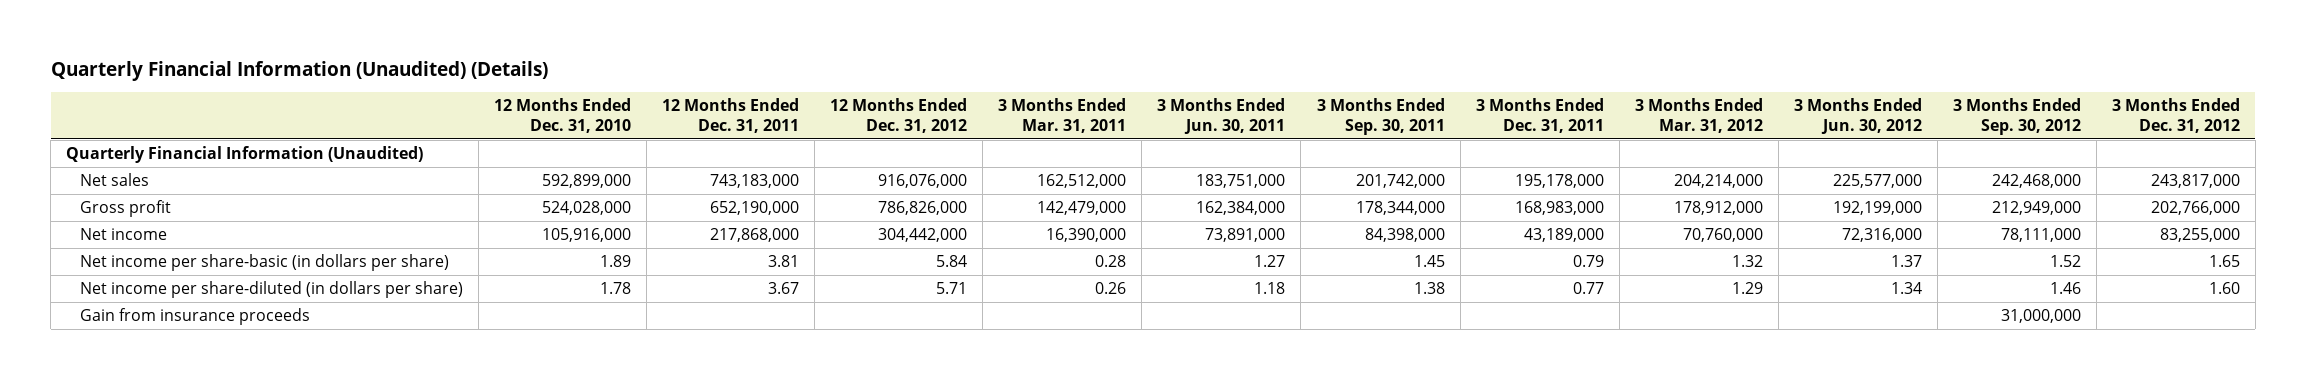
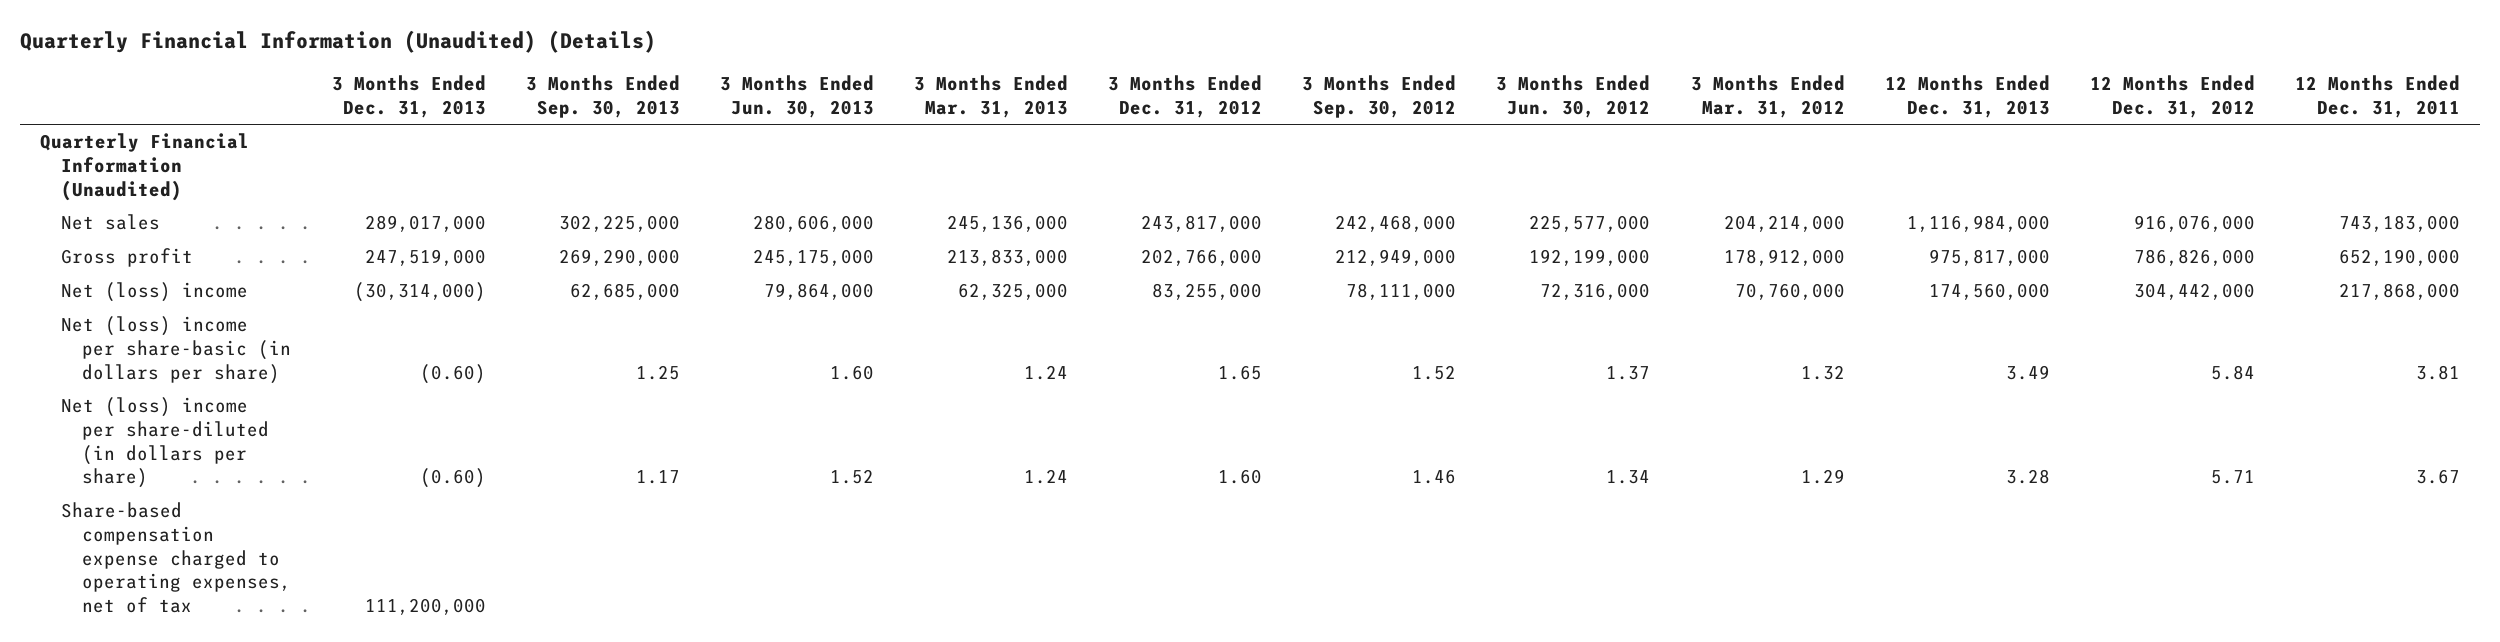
- | 12 Months Ended Dec. 31, 2010 | 12 Months Ended Dec. 31, 2011 | 12 Months Ended Dec. 31, 2012 | 3 Months Ended Mar. 31, 2011 | 3 Months Ended Jun. 30, 2011 | 3 Months Ended Sep. 30, 2011 | 3 Months Ended Dec. 31, 2011 | 3 Months Ended Mar. 31, 2012 | 3 Months Ended Jun. 30, 2012 | 3 Months Ended Sep. 30, 2012 | 3 Months Ended Dec. 31, 2012
+ | 3 Months Ended Dec. 31, 2013 | 3 Months Ended Sep. 30, 2013 | 3 Months Ended Jun. 30, 2013 | 3 Months Ended Mar. 31, 2013 | 3 Months Ended Dec. 31, 2012 | 3 Months Ended Sep. 30, 2012 | 3 Months Ended Jun. 30, 2012 | 3 Months Ended Mar. 31, 2012 | 12 Months Ended Dec. 31, 2013 | 12 Months Ended Dec. 31, 2012 | 12 Months Ended Dec. 31, 2011
- Net income | 105,916,000 | 217,868,000 | 304,442,000 | 16,390,000 | 73,891,000 | 84,398,000 | 43,189,000 | 70,760,000 | 72,316,000 | 78,111,000 | 83,255,000
- Net income per share-basic (in dollars per share) | 1.89 | 3.81 | 5.84 | 0.28 | 1.27 | 1.45 | 0.79 | 1.32 | 1.37 | 1.52 | 1.65
- Net income per share-diluted (in dollars per share) | 1.78 | 3.67 | 5.71 | 0.26 | 1.18 | 1.38 | 0.77 | 1.29 | 1.34 | 1.46 | 1.60
- Gain from insurance proceeds | | | | | | | | | | 31,000,000 |
+ Net (loss) income | (30,314,000) | 62,685,000 | 79,864,000 | 62,325,000 | 83,255,000 | 78,111,000 | 72,316,000 | 70,760,000 | 174,560,000 | 304,442,000 | 217,868,000
+ Net (loss) income per share-basic (in dollars per share) | (0.60) | 1.25 | 1.60 | 1.24 | 1.65 | 1.52 | 1.37 | 1.32 | 3.49 | 5.84 | 3.81
+ Net (loss) income per share-diluted (in dollars per share) | (0.60) | 1.17 | 1.52 | 1.24 | 1.60 | 1.46 | 1.34 | 1.29 | 3.28 | 5.71 | 3.67
+ Share-based compensation expense charged to operating expenses, net of tax | 111,200,000 | | | | | | | | | |

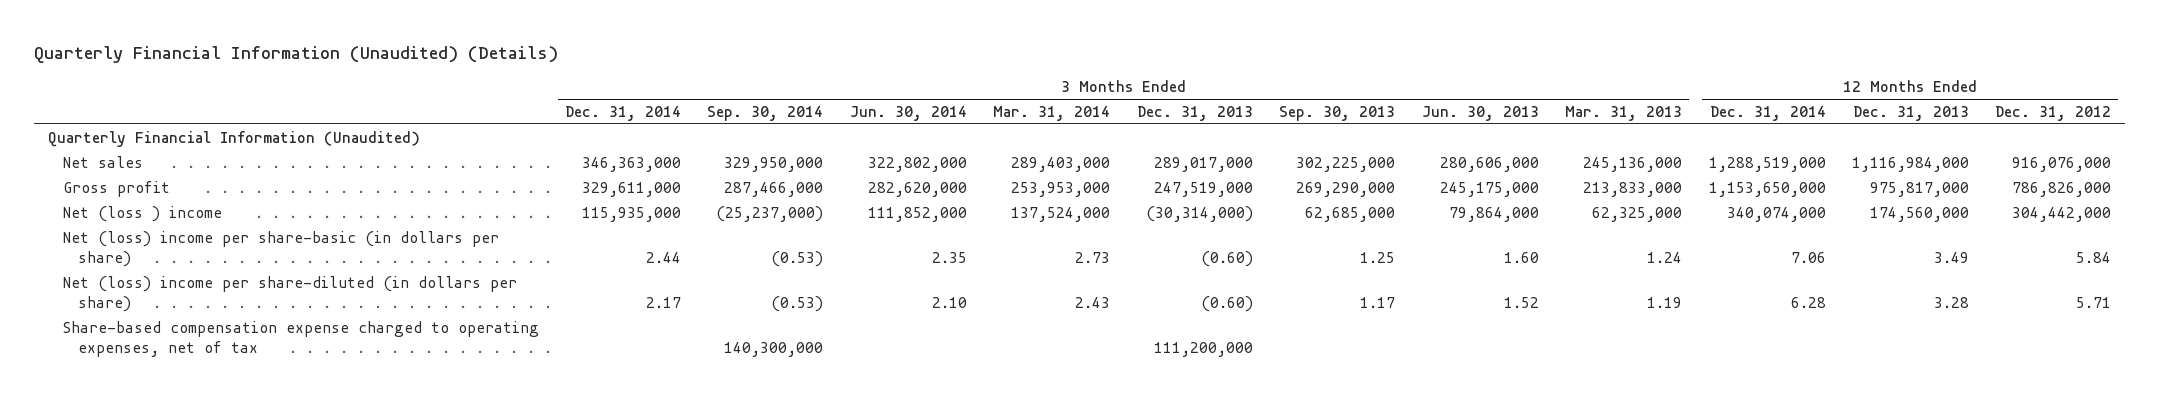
- | 3 Months Ended Dec. 31, 2013 | 3 Months Ended Sep. 30, 2013 | 3 Months Ended Jun. 30, 2013 | 3 Months Ended Mar. 31, 2013 | 3 Months Ended Dec. 31, 2012 | 3 Months Ended Sep. 30, 2012 | 3 Months Ended Jun. 30, 2012 | 3 Months Ended Mar. 31, 2012 | 12 Months Ended Dec. 31, 2013 | 12 Months Ended Dec. 31, 2012 | 12 Months Ended Dec. 31, 2011
+ | 3 Months Ended Dec. 31, 2014 | 3 Months Ended Sep. 30, 2014 | 3 Months Ended Jun. 30, 2014 | 3 Months Ended Mar. 31, 2014 | 3 Months Ended Dec. 31, 2013 | 3 Months Ended Sep. 30, 2013 | 3 Months Ended Jun. 30, 2013 | 3 Months Ended Mar. 31, 2013 | 12 Months Ended Dec. 31, 2014 | 12 Months Ended Dec. 31, 2013 | 12 Months Ended Dec. 31, 2012
- Net (loss) income | (30,314,000) | 62,685,000 | 79,864,000 | 62,325,000 | 83,255,000 | 78,111,000 | 72,316,000 | 70,760,000 | 174,560,000 | 304,442,000 | 217,868,000
+ Net (loss ) income | 115,935,000 | (25,237,000) | 111,852,000 | 137,524,000 | (30,314,000) | 62,685,000 | 79,864,000 | 62,325,000 | 340,074,000 | 174,560,000 | 304,442,000
- Net (loss) income per share-diluted (in dollars per share) | (0.60) | 1.17 | 1.52 | 1.24 | 1.60 | 1.46 | 1.34 | 1.29 | 3.28 | 5.71 | 3.67
+ Net (loss) income per share-diluted (in dollars per share) | 2.17 | (0.53) | 2.10 | 2.43 | (0.60) | 1.17 | 1.52 | 1.19 | 6.28 | 3.28 | 5.71

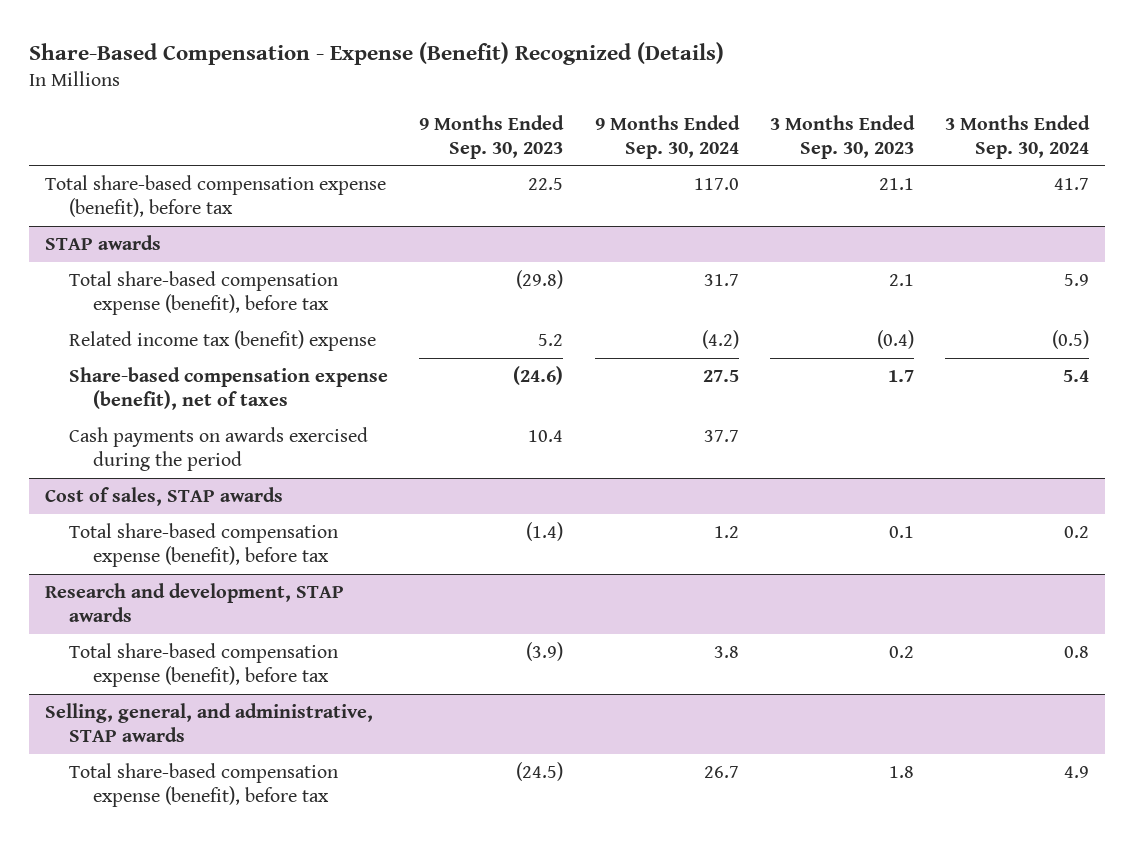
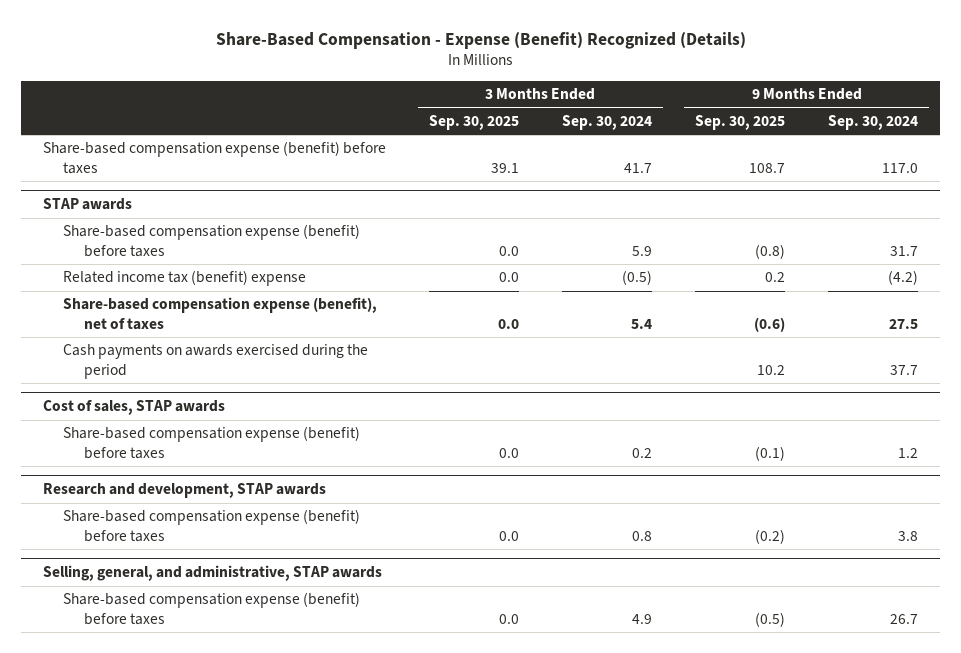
- | 9 Months Ended Sep. 30, 2023 | 9 Months Ended Sep. 30, 2024 | 3 Months Ended Sep. 30, 2023 | 3 Months Ended Sep. 30, 2024
+ | 3 Months Ended Sep. 30, 2025 | 3 Months Ended Sep. 30, 2024 | 9 Months Ended Sep. 30, 2025 | 9 Months Ended Sep. 30, 2024
- Total share-based compensation expense (benefit), before tax | 22.5 | 117.0 | 21.1 | 41.7
+ Share-based compensation expense (benefit) before taxes | 39.1 | 41.7 | 108.7 | 117.0
@ STAP awards
- Total share-based compensation expense (benefit), before tax | (29.8) | 31.7 | 2.1 | 5.9
+ Share-based compensation expense (benefit) before taxes | 0.0 | 5.9 | (0.8) | 31.7
@ Cost of sales, STAP awards
- Total share-based compensation expense (benefit), before tax | (1.4) | 1.2 | 0.1 | 0.2
+ Share-based compensation expense (benefit) before taxes | 0.0 | 0.2 | (0.1) | 1.2
@ Research and development, STAP awards
- Total share-based compensation expense (benefit), before tax | (3.9) | 3.8 | 0.2 | 0.8
+ Share-based compensation expense (benefit) before taxes | 0.0 | 0.8 | (0.2) | 3.8
@ Selling, general, and administrative, STAP awards
- Total share-based compensation expense (benefit), before tax | (24.5) | 26.7 | 1.8 | 4.9
+ Share-based compensation expense (benefit) before taxes | 0.0 | 4.9 | (0.5) | 26.7

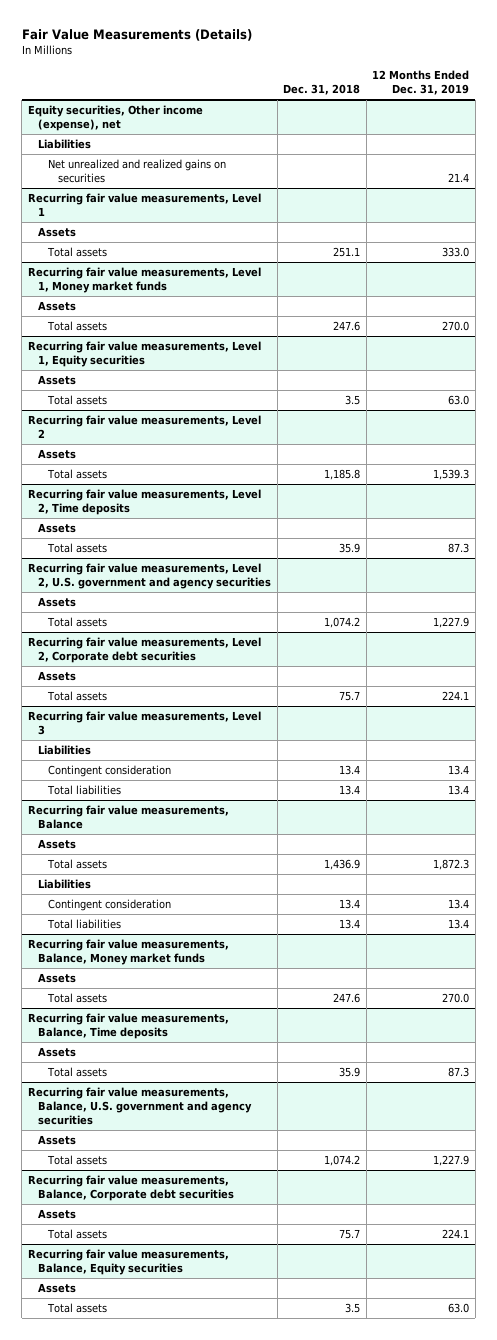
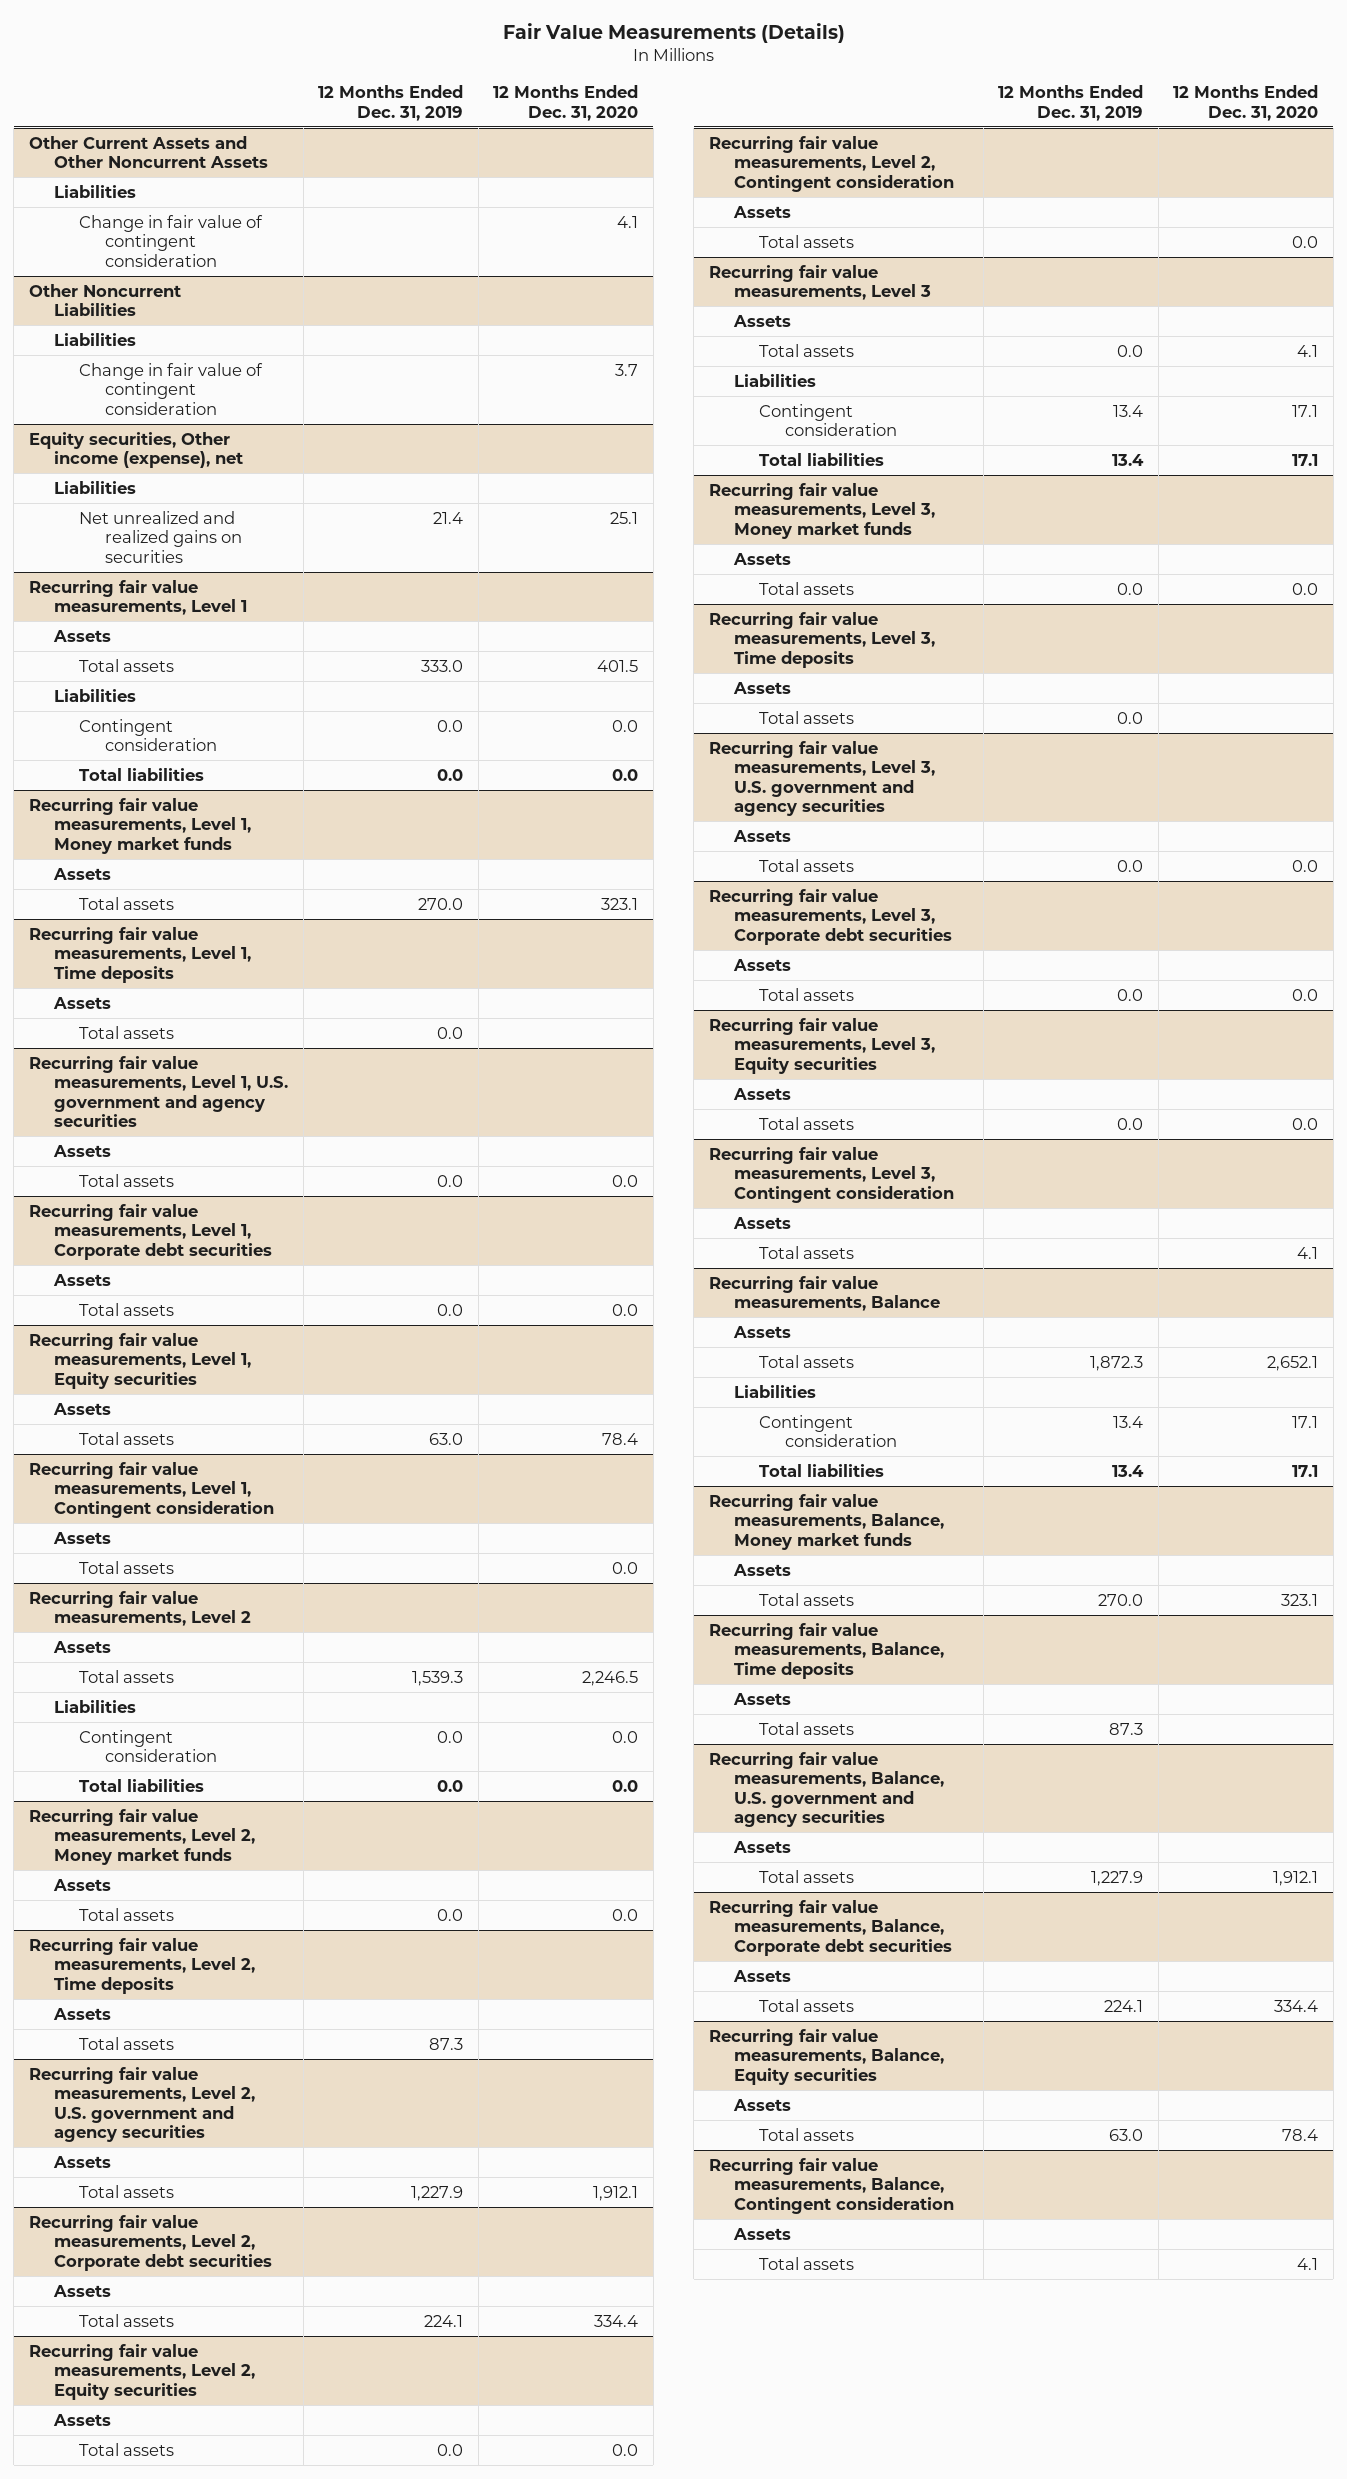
- | Dec. 31, 2018 | 12 Months Ended Dec. 31, 2019
+ | 12 Months Ended Dec. 31, 2019 | 12 Months Ended Dec. 31, 2020
+ Other Current Assets and Other Noncurrent Assets
+ Liabilities
+ Change in fair value of contingent consideration | | 4.1
+ Other Noncurrent Liabilities
+ Liabilities
+ Change in fair value of contingent consideration | | 3.7
@ Recurring fair value measurements, Level 1
+ Liabilities
+ Contingent consideration | 0.0 | 0.0
+ Total liabilities | 0.0 | 0.0
+ Recurring fair value measurements, Level 1, Time deposits
+ Assets
+ Total assets | 0.0 |
+ Recurring fair value measurements, Level 1, U.S. government and agency securities
+ Assets
+ Total assets | 0.0 | 0.0
+ Recurring fair value measurements, Level 1, Corporate debt securities
+ Assets
+ Total assets | 0.0 | 0.0
+ Recurring fair value measurements, Level 1, Contingent consideration
+ Assets
+ Total assets | | 0.0
@ Recurring fair value measurements, Level 2
+ Liabilities
+ Contingent consideration | 0.0 | 0.0
+ Total liabilities | 0.0 | 0.0
+ Recurring fair value measurements, Level 2, Money market funds
+ Assets
+ Total assets | 0.0 | 0.0
+ Recurring fair value measurements, Level 2, Equity securities
+ Assets
+ Total assets | 0.0 | 0.0
+ Recurring fair value measurements, Level 2, Contingent consideration
+ Assets
+ Total assets | | 0.0
@ Recurring fair value measurements, Level 3
+ Assets
+ Total assets | 0.0 | 4.1
+ Recurring fair value measurements, Level 3, Money market funds
+ Assets
+ Total assets | 0.0 | 0.0
+ Recurring fair value measurements, Level 3, Time deposits
+ Assets
+ Total assets | 0.0 |
+ Recurring fair value measurements, Level 3, U.S. government and agency securities
+ Assets
+ Total assets | 0.0 | 0.0
+ Recurring fair value measurements, Level 3, Corporate debt securities
+ Assets
+ Total assets | 0.0 | 0.0
+ Recurring fair value measurements, Level 3, Equity securities
+ Assets
+ Total assets | 0.0 | 0.0
+ Recurring fair value measurements, Level 3, Contingent consideration
+ Assets
+ Total assets | | 4.1
+ Recurring fair value measurements, Balance, Contingent consideration
+ Assets
+ Total assets | | 4.1

